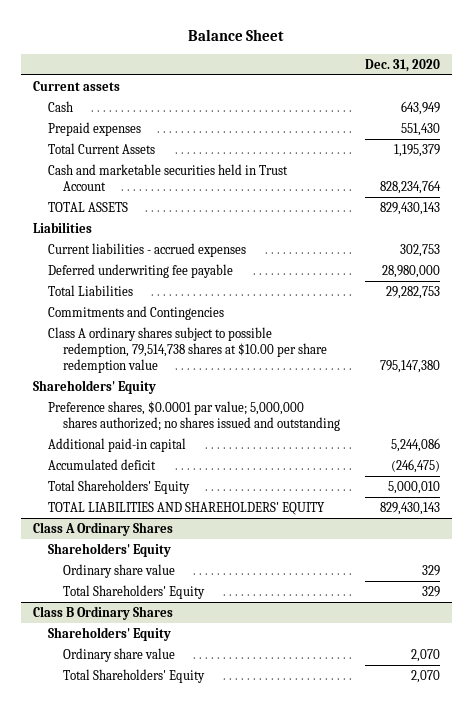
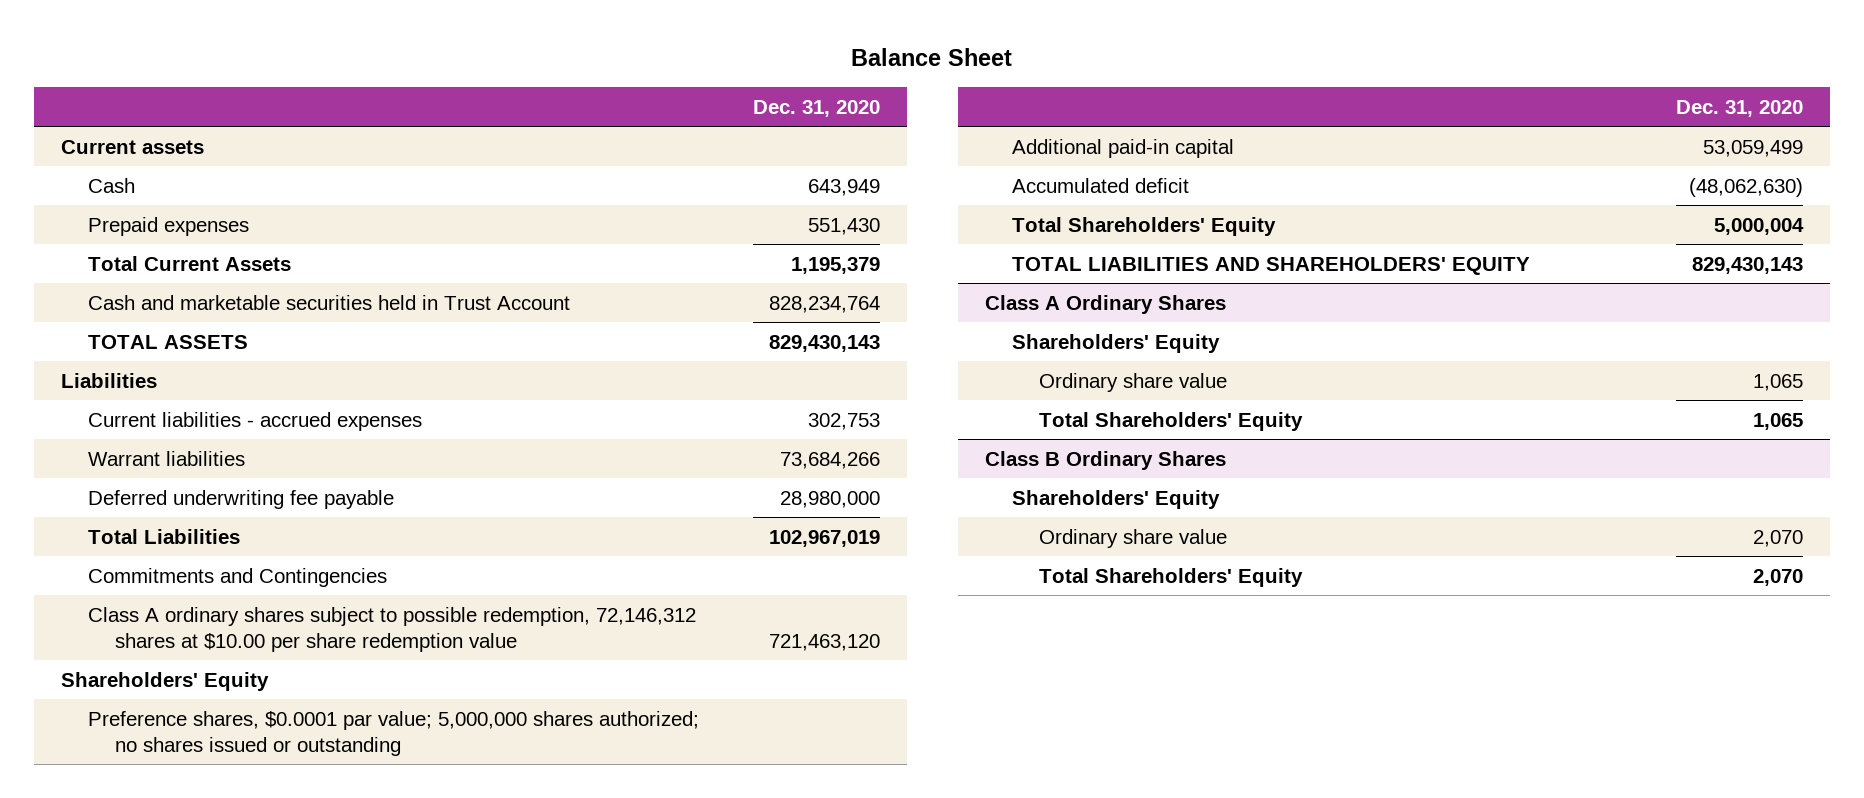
+ Warrant liabilities | 73,684,266
- Total Liabilities | 29,282,753
+ Total Liabilities | 102,967,019
- Class A ordinary shares subject to possible redemption, 79,514,738 shares at $10.00 per share redemption value | 795,147,380
+ Class A ordinary shares subject to possible redemption, 72,146,312 shares at $10.00 per share redemption value | 721,463,120
- Preference shares, $0.0001 par value; 5,000,000 shares authorized; no shares issued and outstanding
- Additional paid-in capital | 5,244,086
- Accumulated deficit | (246,475)
- Total Shareholders' Equity | 5,000,010
+ Preference shares, $0.0001 par value; 5,000,000 shares authorized; no shares issued or outstanding
+ Additional paid-in capital | 53,059,499
+ Accumulated deficit | (48,062,630)
+ Total Shareholders' Equity | 5,000,004
@ Class A Ordinary Shares
- Ordinary share value | 329
- Total Shareholders' Equity | 329
+ Ordinary share value | 1,065
+ Total Shareholders' Equity | 1,065

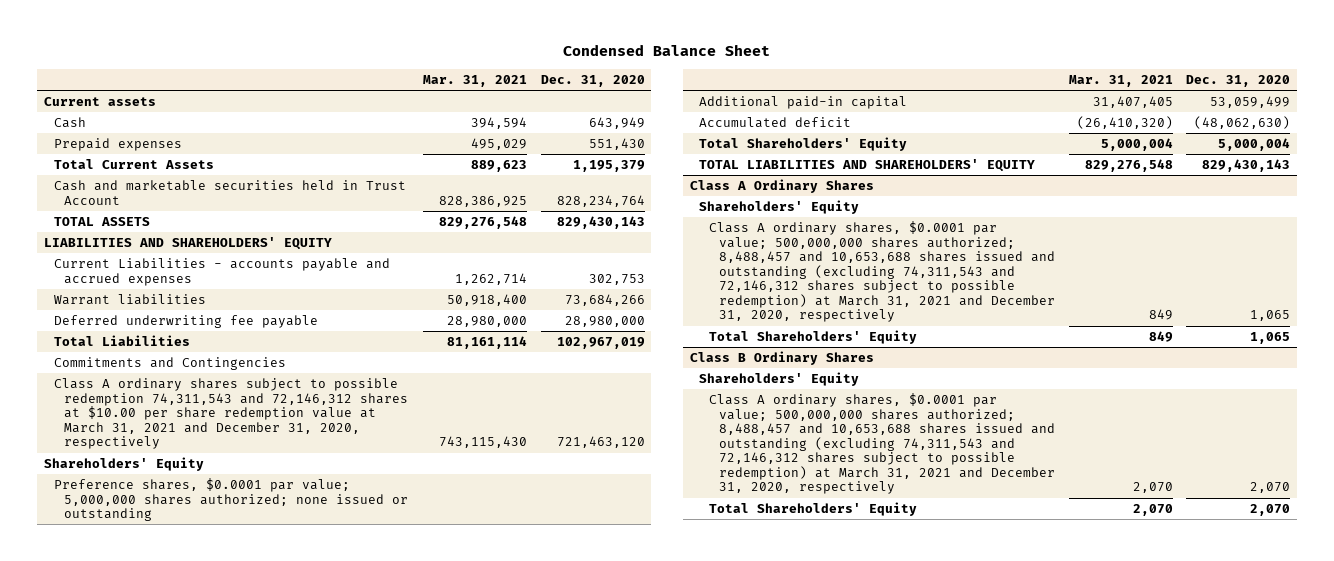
- Balance Sheet
+ Condensed Balance Sheet
- | Dec. 31, 2020
+ | Mar. 31, 2021 | Dec. 31, 2020
- Liabilities
- Current liabilities - accrued expenses | 302,753
+ LIABILITIES AND SHAREHOLDERS' EQUITY
+ Current Liabilities - accounts payable and accrued expenses | 1,262,714 | 302,753
- Class A ordinary shares subject to possible redemption, 72,146,312 shares at $10.00 per share redemption value | 721,463,120
+ Class A ordinary shares subject to possible redemption 74,311,543 and 72,146,312 shares at $10.00 per share redemption value at March 31, 2021 and December 31, 2020, respectively | 743,115,430 | 721,463,120
- Preference shares, $0.0001 par value; 5,000,000 shares authorized; no shares issued or outstanding
+ Preference shares, $0.0001 par value; 5,000,000 shares authorized; none issued or outstanding
@ Class A Ordinary Shares
- Ordinary share value | 1,065
+ Class A ordinary shares, $0.0001 par value; 500,000,000 shares authorized; 8,488,457 and 10,653,688 shares issued and outstanding (excluding 74,311,543 and 72,146,312 shares subject to possible redemption) at March 31, 2021 and December 31, 2020, respectively | 849 | 1,065
@ Class B Ordinary Shares
- Ordinary share value | 2,070
+ Class A ordinary shares, $0.0001 par value; 500,000,000 shares authorized; 8,488,457 and 10,653,688 shares issued and outstanding (excluding 74,311,543 and 72,146,312 shares subject to possible redemption) at March 31, 2021 and December 31, 2020, respectively | 2,070 | 2,070

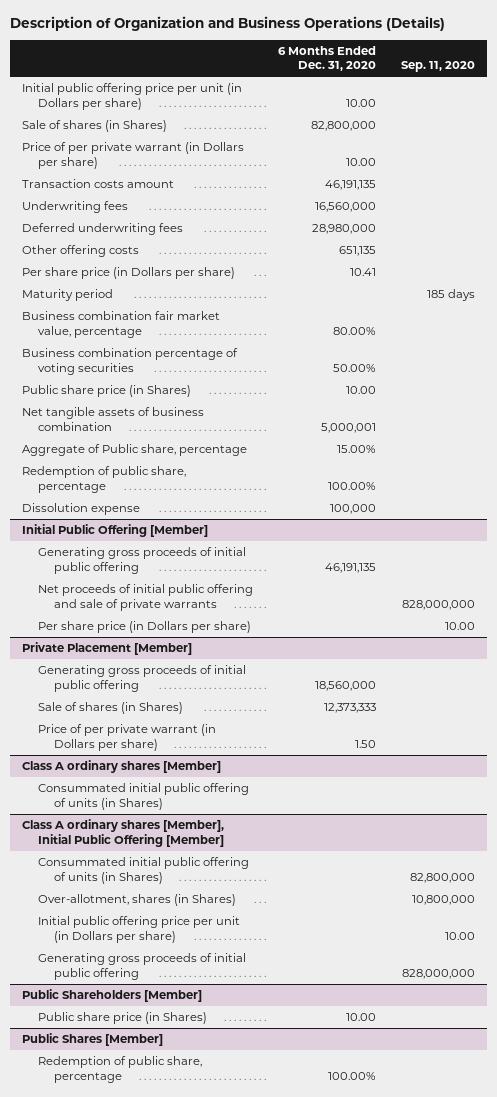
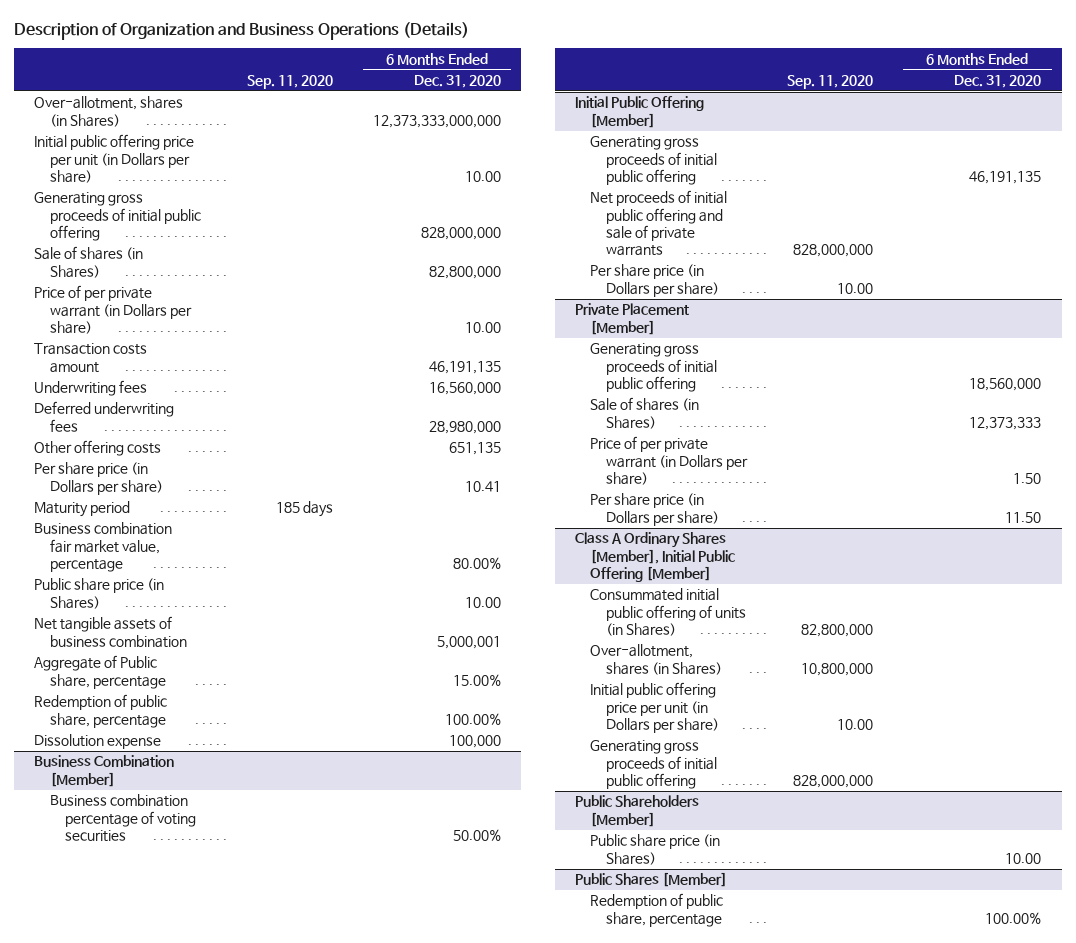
- | 6 Months Ended Dec. 31, 2020 | Sep. 11, 2020
+ | Sep. 11, 2020 | 6 Months Ended Dec. 31, 2020
+ Over-allotment, shares (in Shares) | | 12,373,333,000,000
+ Generating gross proceeds of initial public offering | | 828,000,000
- Business combination percentage of voting securities | 50.00% |
+ Business Combination [Member]
+ Business combination percentage of voting securities | | 50.00%
- Class A ordinary shares [Member]
- Consummated initial public offering of units (in Shares)
- Class A ordinary shares [Member], Initial Public Offering [Member]
@ Private Placement [Member]
+ Per share price (in Dollars per share) | | 11.50
+ Class A Ordinary Shares [Member], Initial Public Offering [Member]

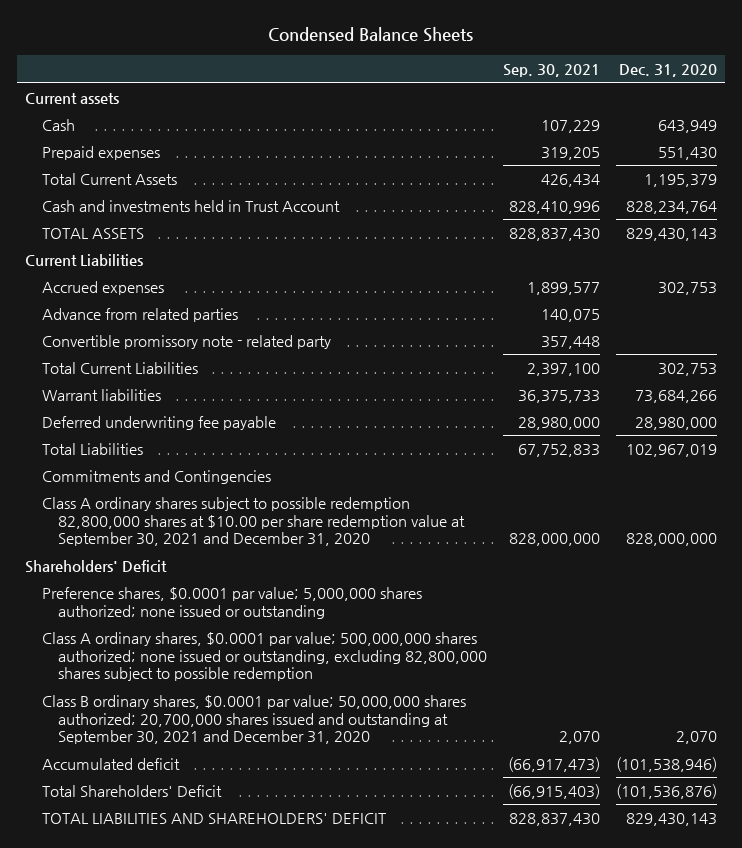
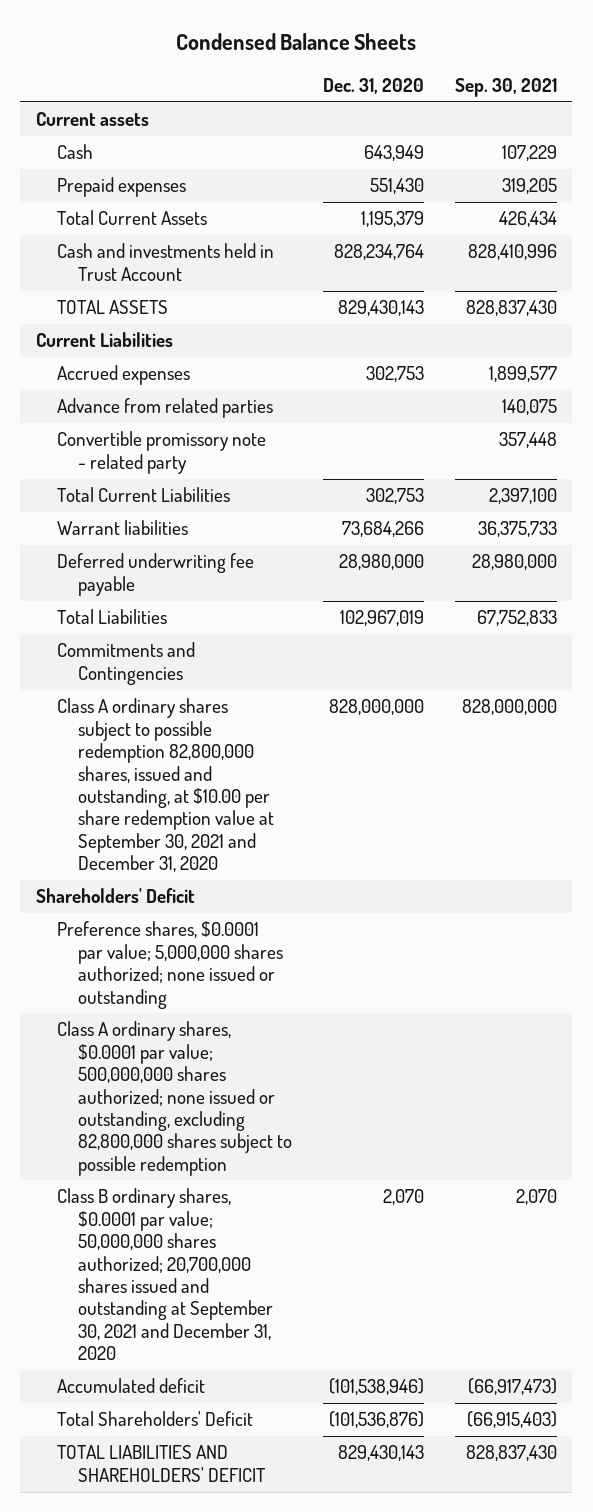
- | Sep. 30, 2021 | Dec. 31, 2020
+ | Dec. 31, 2020 | Sep. 30, 2021
- Class A ordinary shares subject to possible redemption 82,800,000 shares at $10.00 per share redemption value at September 30, 2021 and December 31, 2020 | 828,000,000 | 828,000,000
+ Class A ordinary shares subject to possible redemption 82,800,000 shares, issued and outstanding, at $10.00 per share redemption value at September 30, 2021 and December 31, 2020 | 828,000,000 | 828,000,000

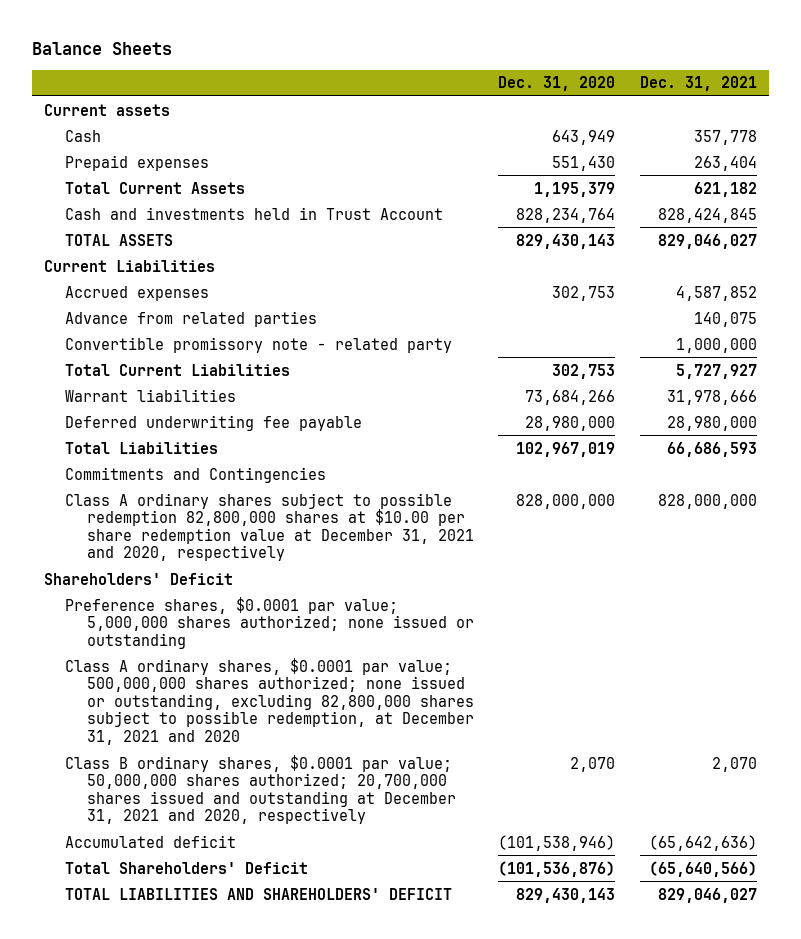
- Condensed Balance Sheets
+ Balance Sheets
- | Dec. 31, 2020 | Sep. 30, 2021
+ | Dec. 31, 2020 | Dec. 31, 2021
- Class A ordinary shares subject to possible redemption 82,800,000 shares, issued and outstanding, at $10.00 per share redemption value at September 30, 2021 and December 31, 2020 | 828,000,000 | 828,000,000
+ Class A ordinary shares subject to possible redemption 82,800,000 shares at $10.00 per share redemption value at December 31, 2021 and 2020, respectively | 828,000,000 | 828,000,000
- Class A ordinary shares, $0.0001 par value; 500,000,000 shares authorized; none issued or outstanding, excluding 82,800,000 shares subject to possible redemption
- Class B ordinary shares, $0.0001 par value; 50,000,000 shares authorized; 20,700,000 shares issued and outstanding at September 30, 2021 and December 31, 2020 | 2,070 | 2,070
+ Class A ordinary shares, $0.0001 par value; 500,000,000 shares authorized; none issued or outstanding, excluding 82,800,000 shares subject to possible redemption, at December 31, 2021 and 2020
+ Class B ordinary shares, $0.0001 par value; 50,000,000 shares authorized; 20,700,000 shares issued and outstanding at December 31, 2021 and 2020, respectively | 2,070 | 2,070

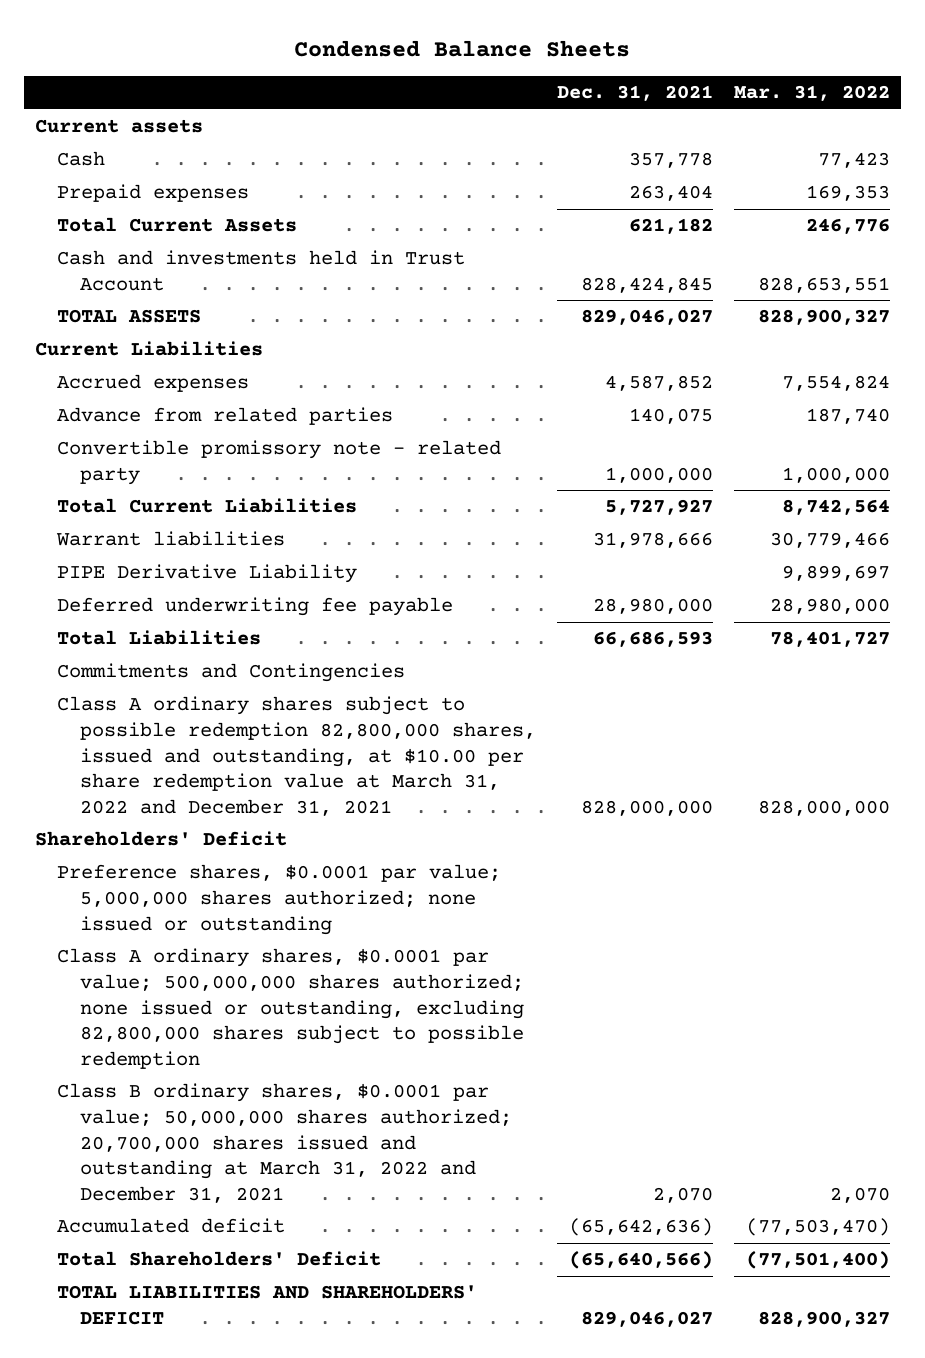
- Balance Sheets
+ Condensed Balance Sheets
- | Dec. 31, 2020 | Dec. 31, 2021
+ | Dec. 31, 2021 | Mar. 31, 2022
+ PIPE Derivative Liability | | 9,899,697
- Class A ordinary shares subject to possible redemption 82,800,000 shares at $10.00 per share redemption value at December 31, 2021 and 2020, respectively | 828,000,000 | 828,000,000
+ Class A ordinary shares subject to possible redemption 82,800,000 shares, issued and outstanding, at $10.00 per share redemption value at March 31, 2022 and December 31, 2021 | 828,000,000 | 828,000,000
- Class A ordinary shares, $0.0001 par value; 500,000,000 shares authorized; none issued or outstanding, excluding 82,800,000 shares subject to possible redemption, at December 31, 2021 and 2020
- Class B ordinary shares, $0.0001 par value; 50,000,000 shares authorized; 20,700,000 shares issued and outstanding at December 31, 2021 and 2020, respectively | 2,070 | 2,070
+ Class A ordinary shares, $0.0001 par value; 500,000,000 shares authorized; none issued or outstanding, excluding 82,800,000 shares subject to possible redemption
+ Class B ordinary shares, $0.0001 par value; 50,000,000 shares authorized; 20,700,000 shares issued and outstanding at March 31, 2022 and December 31, 2021 | 2,070 | 2,070

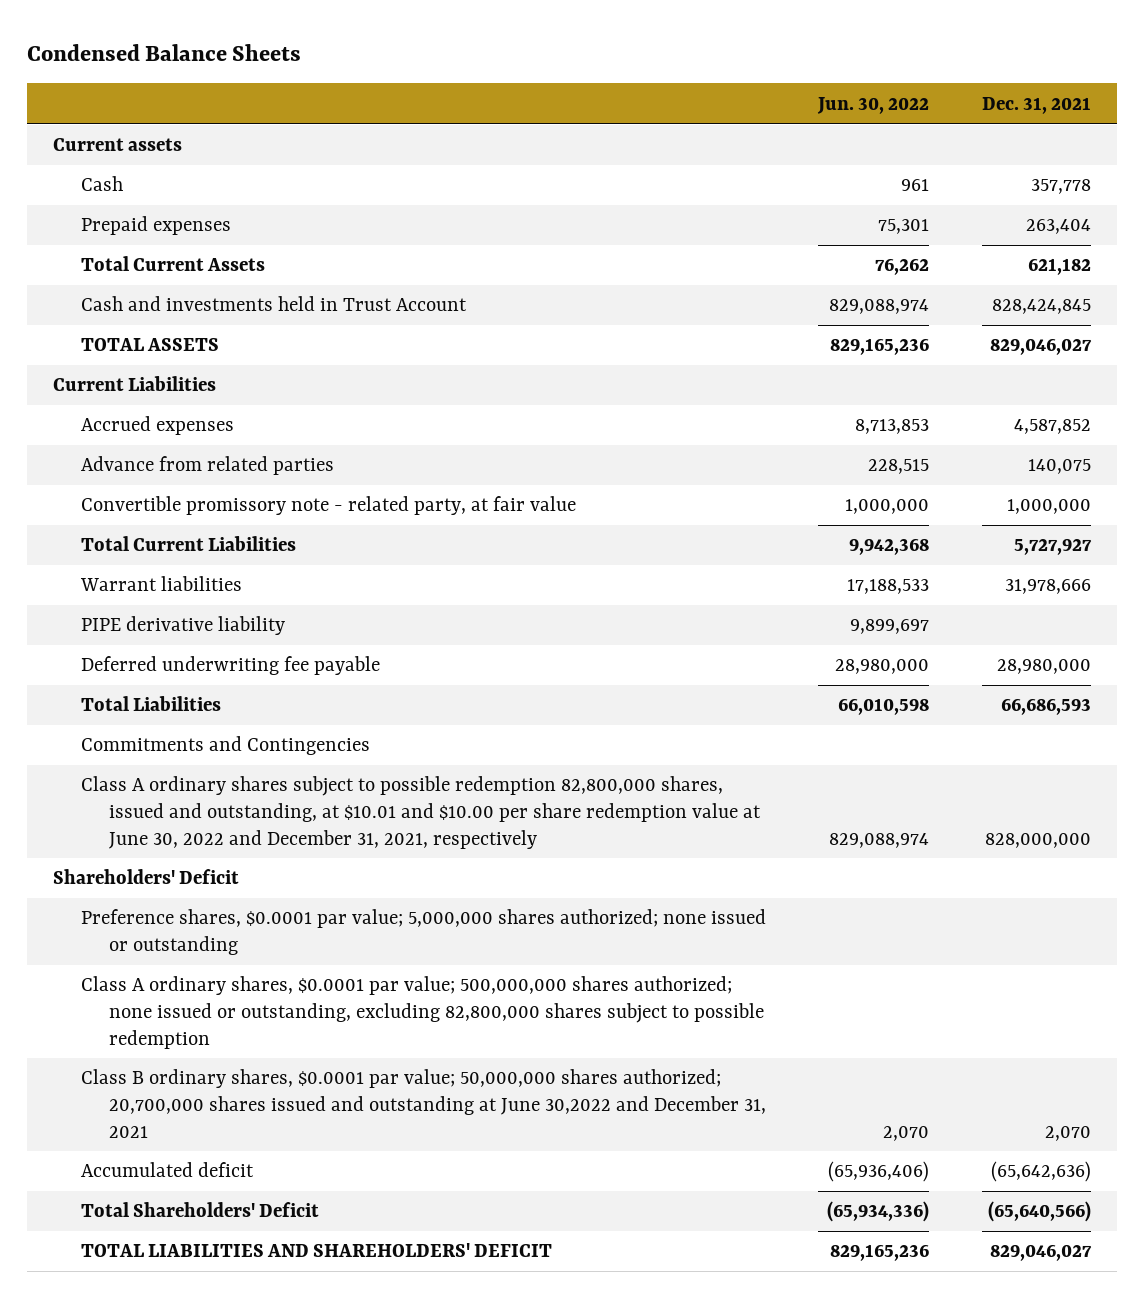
- | Dec. 31, 2021 | Mar. 31, 2022
+ | Jun. 30, 2022 | Dec. 31, 2021
- Convertible promissory note - related party | 1,000,000 | 1,000,000
+ Convertible promissory note - related party, at fair value | 1,000,000 | 1,000,000
- PIPE Derivative Liability | | 9,899,697
+ PIPE derivative liability | 9,899,697 |
- Class A ordinary shares subject to possible redemption 82,800,000 shares, issued and outstanding, at $10.00 per share redemption value at March 31, 2022 and December 31, 2021 | 828,000,000 | 828,000,000
+ Class A ordinary shares subject to possible redemption 82,800,000 shares, issued and outstanding, at $10.01 and $10.00 per share redemption value at June 30, 2022 and December 31, 2021, respectively | 829,088,974 | 828,000,000
- Class B ordinary shares, $0.0001 par value; 50,000,000 shares authorized; 20,700,000 shares issued and outstanding at March 31, 2022 and December 31, 2021 | 2,070 | 2,070
+ Class B ordinary shares, $0.0001 par value; 50,000,000 shares authorized; 20,700,000 shares issued and outstanding at June 30,2022 and December 31, 2021 | 2,070 | 2,070

